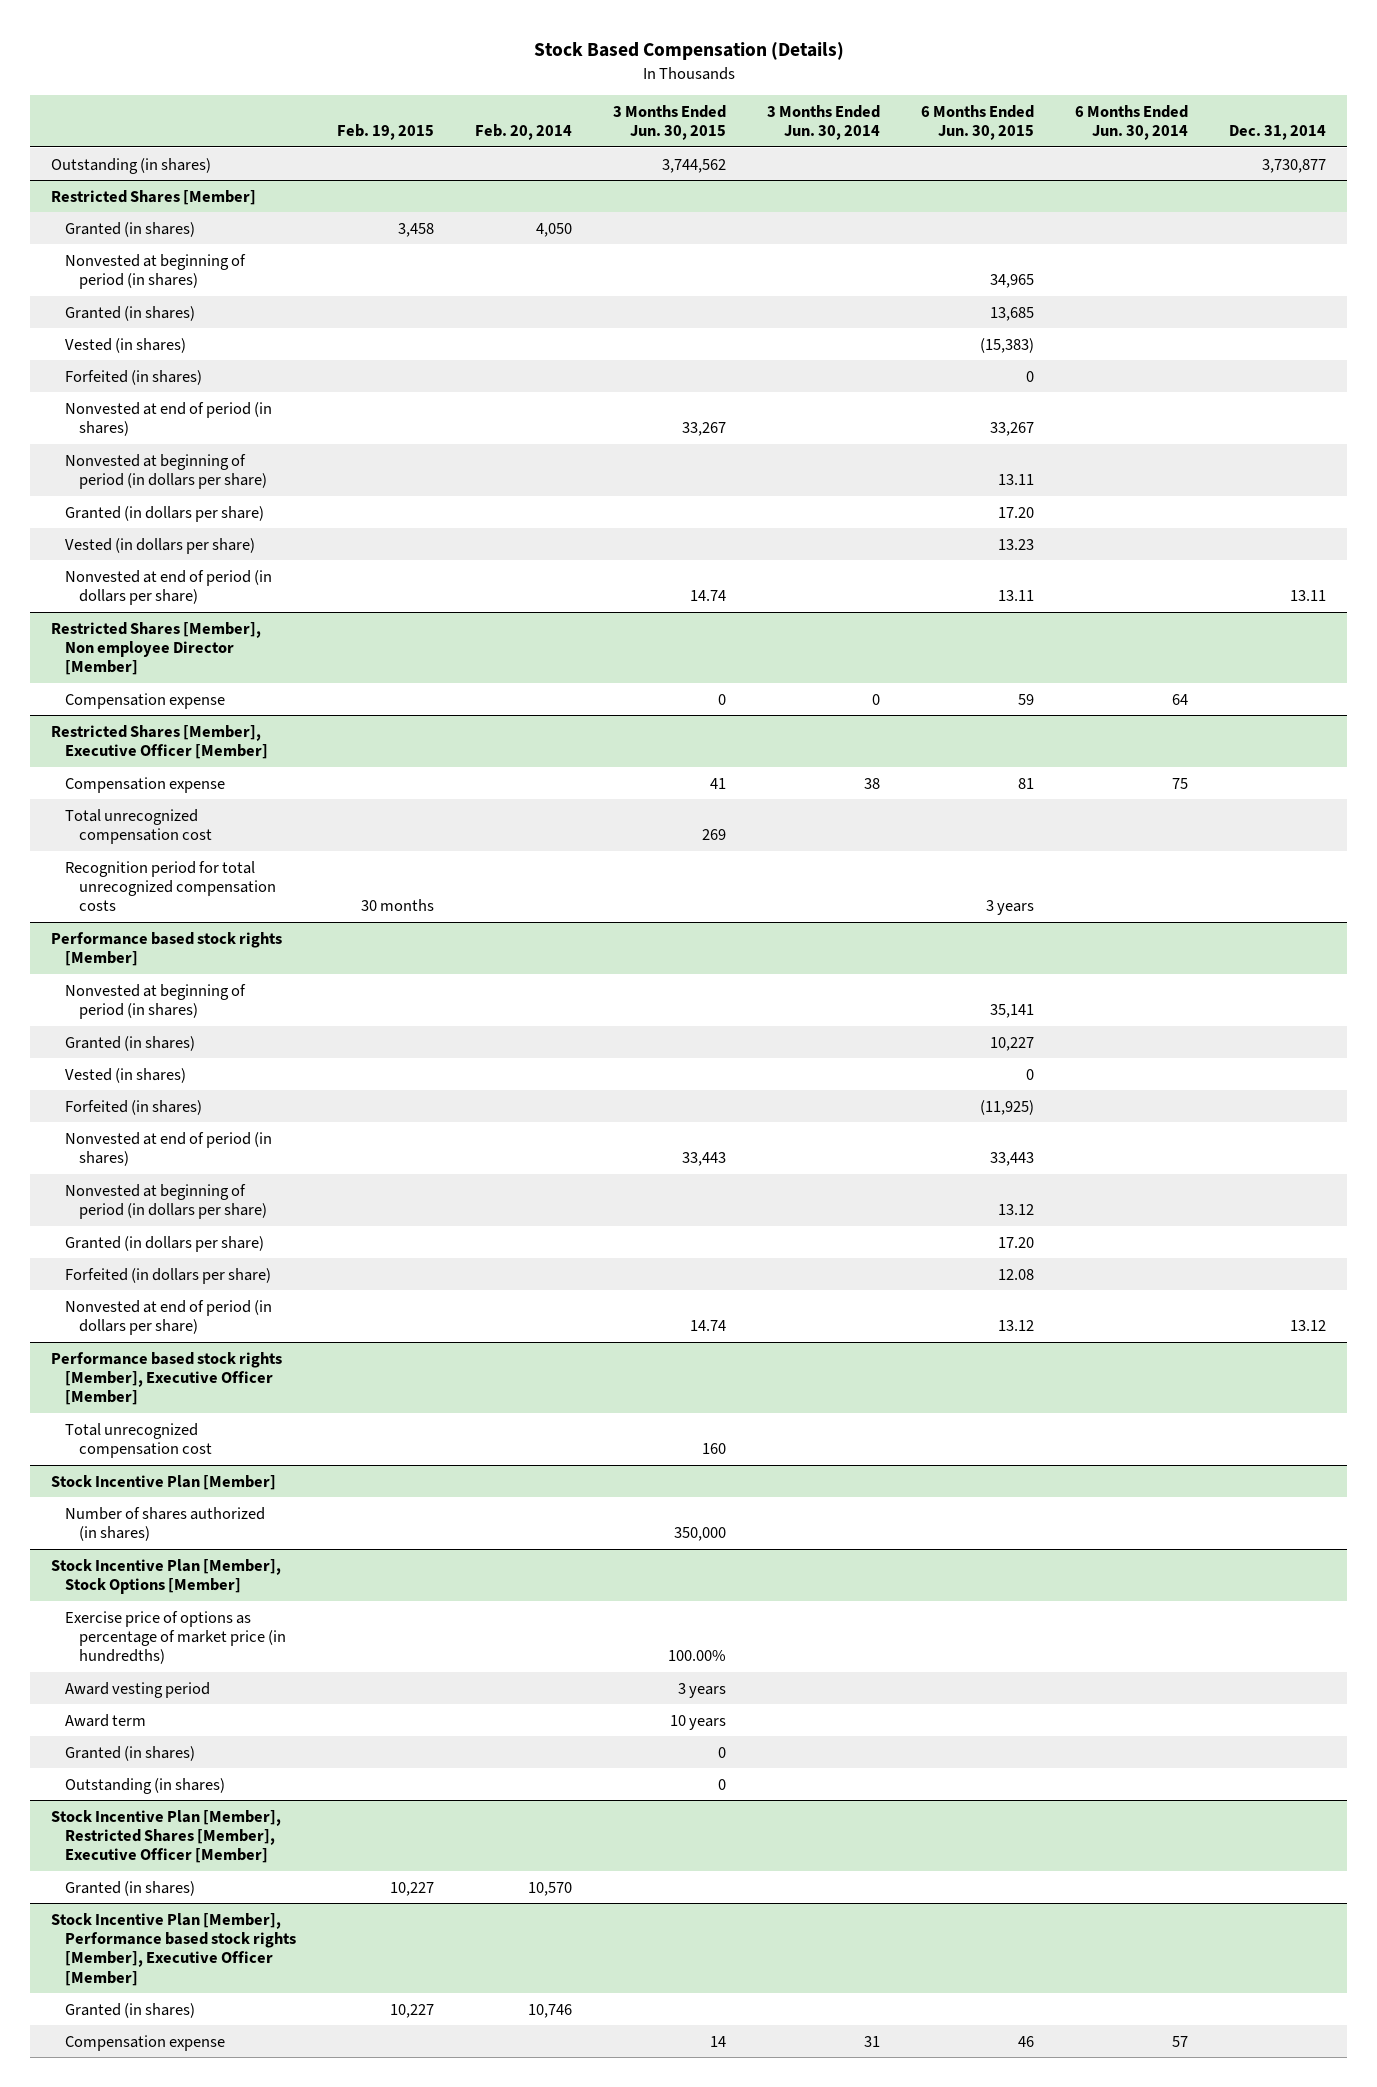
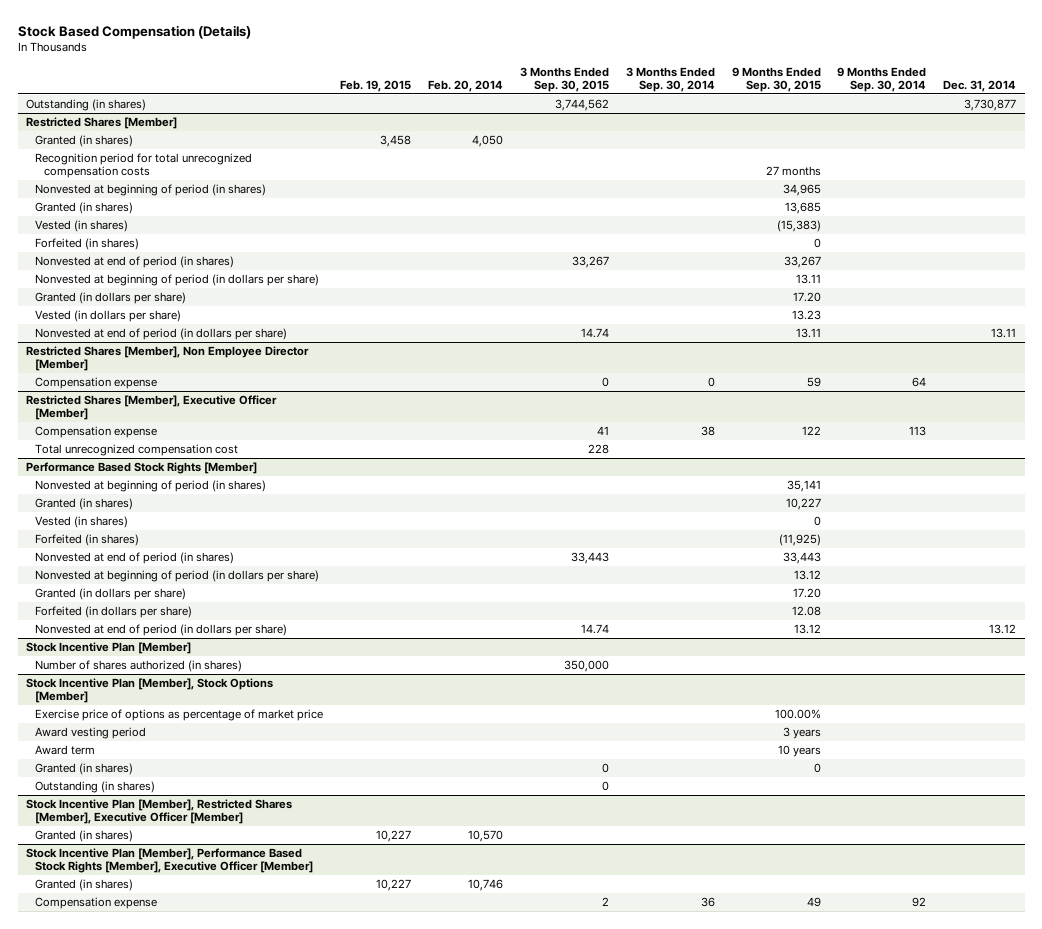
- | Feb. 19, 2015 | Feb. 20, 2014 | 3 Months Ended Jun. 30, 2015 | 3 Months Ended Jun. 30, 2014 | 6 Months Ended Jun. 30, 2015 | 6 Months Ended Jun. 30, 2014 | Dec. 31, 2014
+ | Feb. 19, 2015 | Feb. 20, 2014 | 3 Months Ended Sep. 30, 2015 | 3 Months Ended Sep. 30, 2014 | 9 Months Ended Sep. 30, 2015 | 9 Months Ended Sep. 30, 2014 | Dec. 31, 2014
@ Restricted Shares [Member]
+ Recognition period for total unrecognized compensation costs | | | | | 27 months | |
- Restricted Shares [Member], Non employee Director [Member]
+ Restricted Shares [Member], Non Employee Director [Member]
@ Restricted Shares [Member], Executive Officer [Member]
- Recognition period for total unrecognized compensation costs | 30 months | | | | 3 years | |
- Performance based stock rights [Member]
+ Performance Based Stock Rights [Member]
- Performance based stock rights [Member], Executive Officer [Member]
- Total unrecognized compensation cost | | | 160 | | | |
@ Stock Incentive Plan [Member], Stock Options [Member]
- Exercise price of options as percentage of market price (in hundredths) | | | 100.00% | | | |
+ Exercise price of options as percentage of market price | | | | | 100.00% | |
- Stock Incentive Plan [Member], Performance based stock rights [Member], Executive Officer [Member]
+ Stock Incentive Plan [Member], Performance Based Stock Rights [Member], Executive Officer [Member]

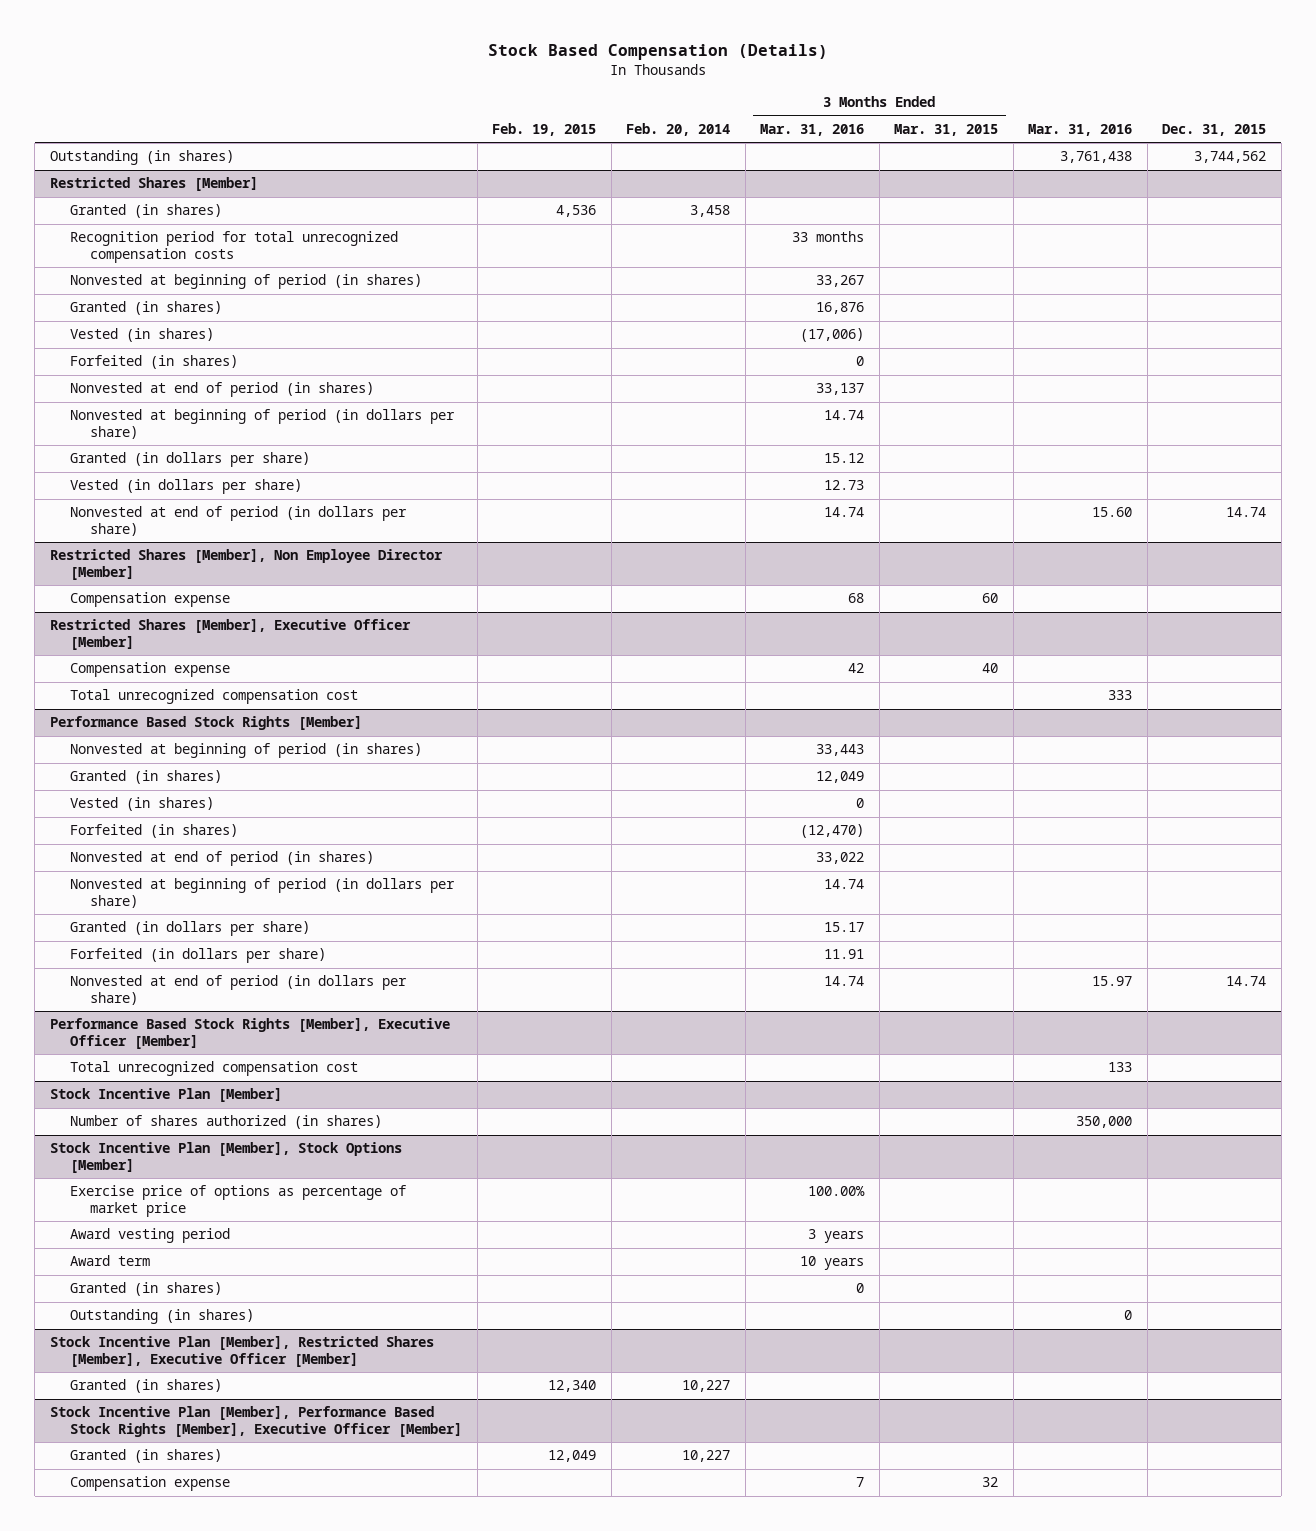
- | Feb. 19, 2015 | Feb. 20, 2014 | 3 Months Ended Sep. 30, 2015 | 3 Months Ended Sep. 30, 2014 | 9 Months Ended Sep. 30, 2015 | 9 Months Ended Sep. 30, 2014 | Dec. 31, 2014
+ | Feb. 19, 2015 | Feb. 20, 2014 | 3 Months Ended Mar. 31, 2016 | 3 Months Ended Mar. 31, 2015 | Mar. 31, 2016 | Dec. 31, 2015
@ Restricted Shares [Member]
- Granted (in shares) | 3,458 | 4,050 | | | | |
+ Granted (in shares) | 4,536 | 3,458 | | | |
+ Performance Based Stock Rights [Member], Executive Officer [Member]
+ Total unrecognized compensation cost | | | | | 133 |
@ Stock Incentive Plan [Member], Restricted Shares [Member], Executive Officer [Member]
- Granted (in shares) | 10,227 | 10,570 | | | | |
+ Granted (in shares) | 12,340 | 10,227 | | | |
@ Stock Incentive Plan [Member], Performance Based Stock Rights [Member], Executive Officer [Member]
- Granted (in shares) | 10,227 | 10,746 | | | | |
+ Granted (in shares) | 12,049 | 10,227 | | | |

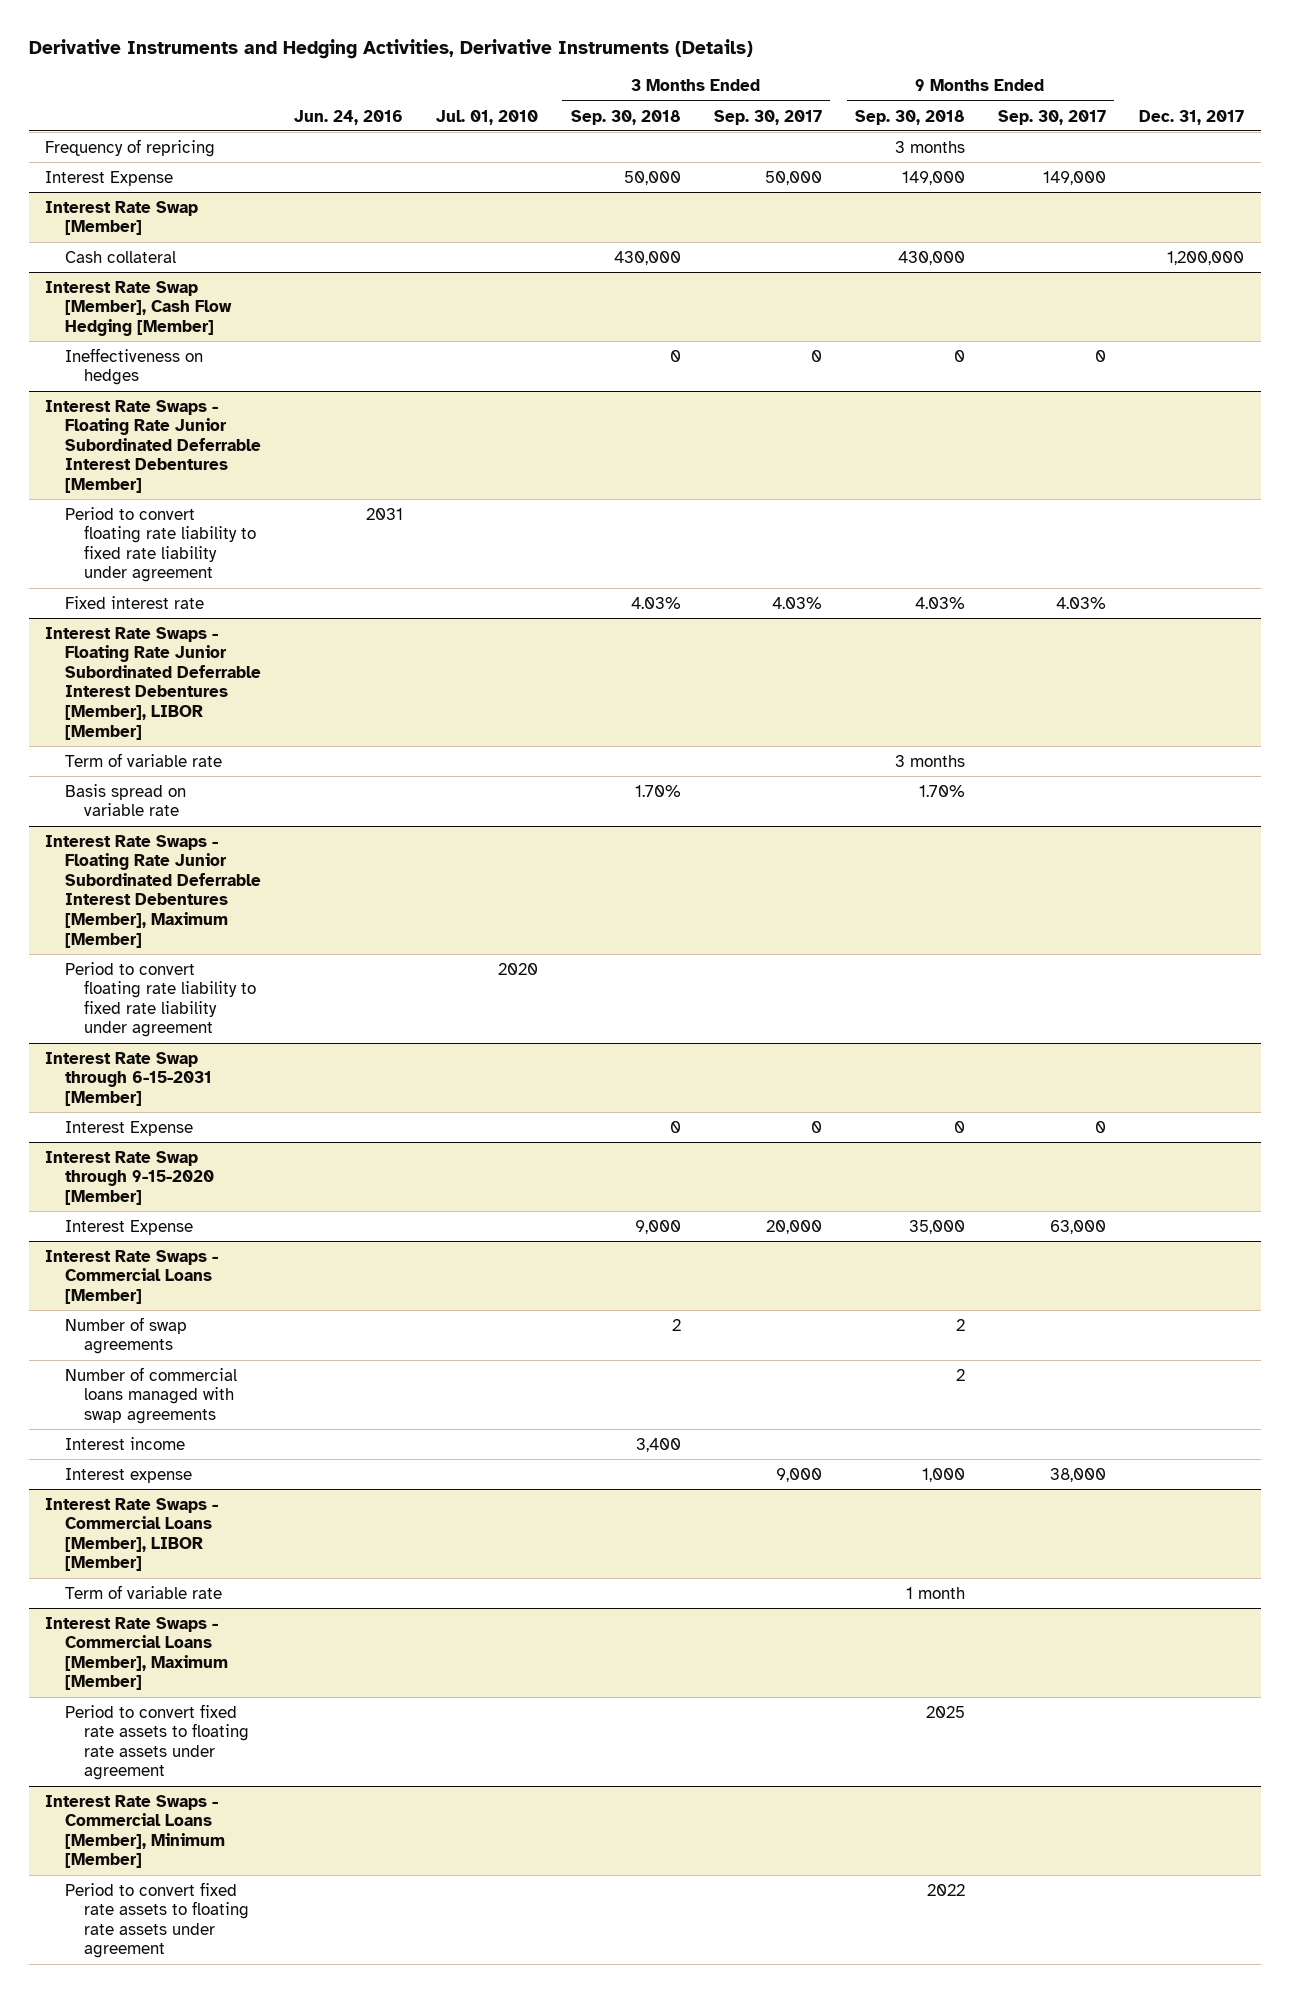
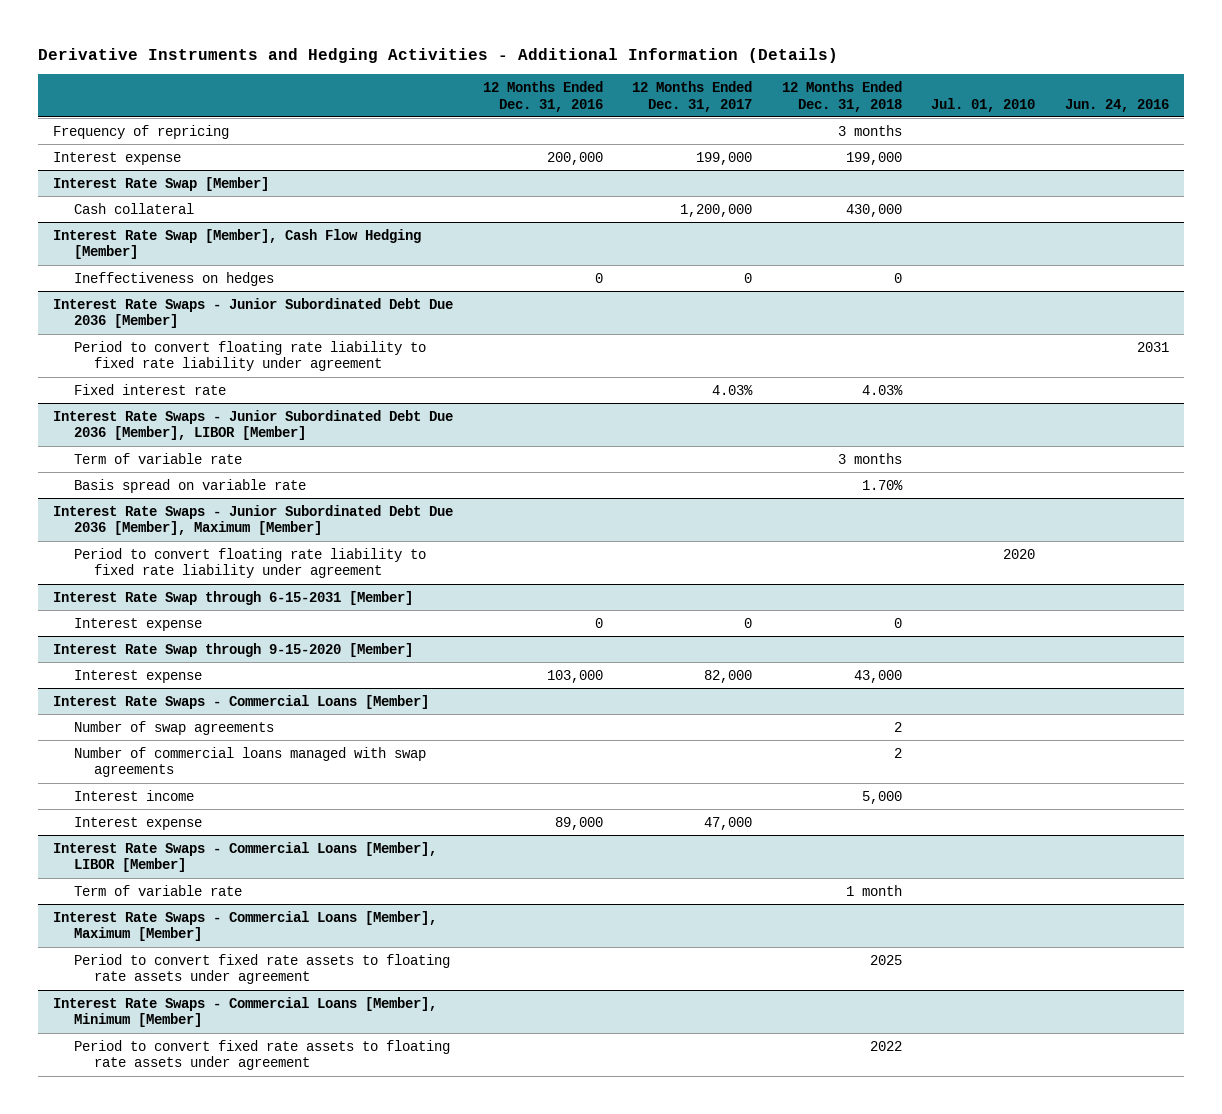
- Derivative Instruments and Hedging Activities, Derivative Instruments (Details)
+ Derivative Instruments and Hedging Activities - Additional Information (Details)
- | Jun. 24, 2016 | Jul. 01, 2010 | 3 Months Ended Sep. 30, 2018 | 3 Months Ended Sep. 30, 2017 | 9 Months Ended Sep. 30, 2018 | 9 Months Ended Sep. 30, 2017 | Dec. 31, 2017
+ | 12 Months Ended Dec. 31, 2016 | 12 Months Ended Dec. 31, 2017 | 12 Months Ended Dec. 31, 2018 | Jul. 01, 2010 | Jun. 24, 2016
- Interest Expense | | | 50,000 | 50,000 | 149,000 | 149,000 |
+ Interest expense | 200,000 | 199,000 | 199,000 | |
- Interest Rate Swaps - Floating Rate Junior Subordinated Deferrable Interest Debentures [Member]
+ Interest Rate Swaps - Junior Subordinated Debt Due 2036 [Member]
- Interest Rate Swaps - Floating Rate Junior Subordinated Deferrable Interest Debentures [Member], LIBOR [Member]
+ Interest Rate Swaps - Junior Subordinated Debt Due 2036 [Member], LIBOR [Member]
- Interest Rate Swaps - Floating Rate Junior Subordinated Deferrable Interest Debentures [Member], Maximum [Member]
+ Interest Rate Swaps - Junior Subordinated Debt Due 2036 [Member], Maximum [Member]
@ Interest Rate Swap through 6-15-2031 [Member]
- Interest Expense | | | 0 | 0 | 0 | 0 |
+ Interest expense | 0 | 0 | 0 | |
@ Interest Rate Swap through 9-15-2020 [Member]
- Interest Expense | | | 9,000 | 20,000 | 35,000 | 63,000 |
+ Interest expense | 103,000 | 82,000 | 43,000 | |

